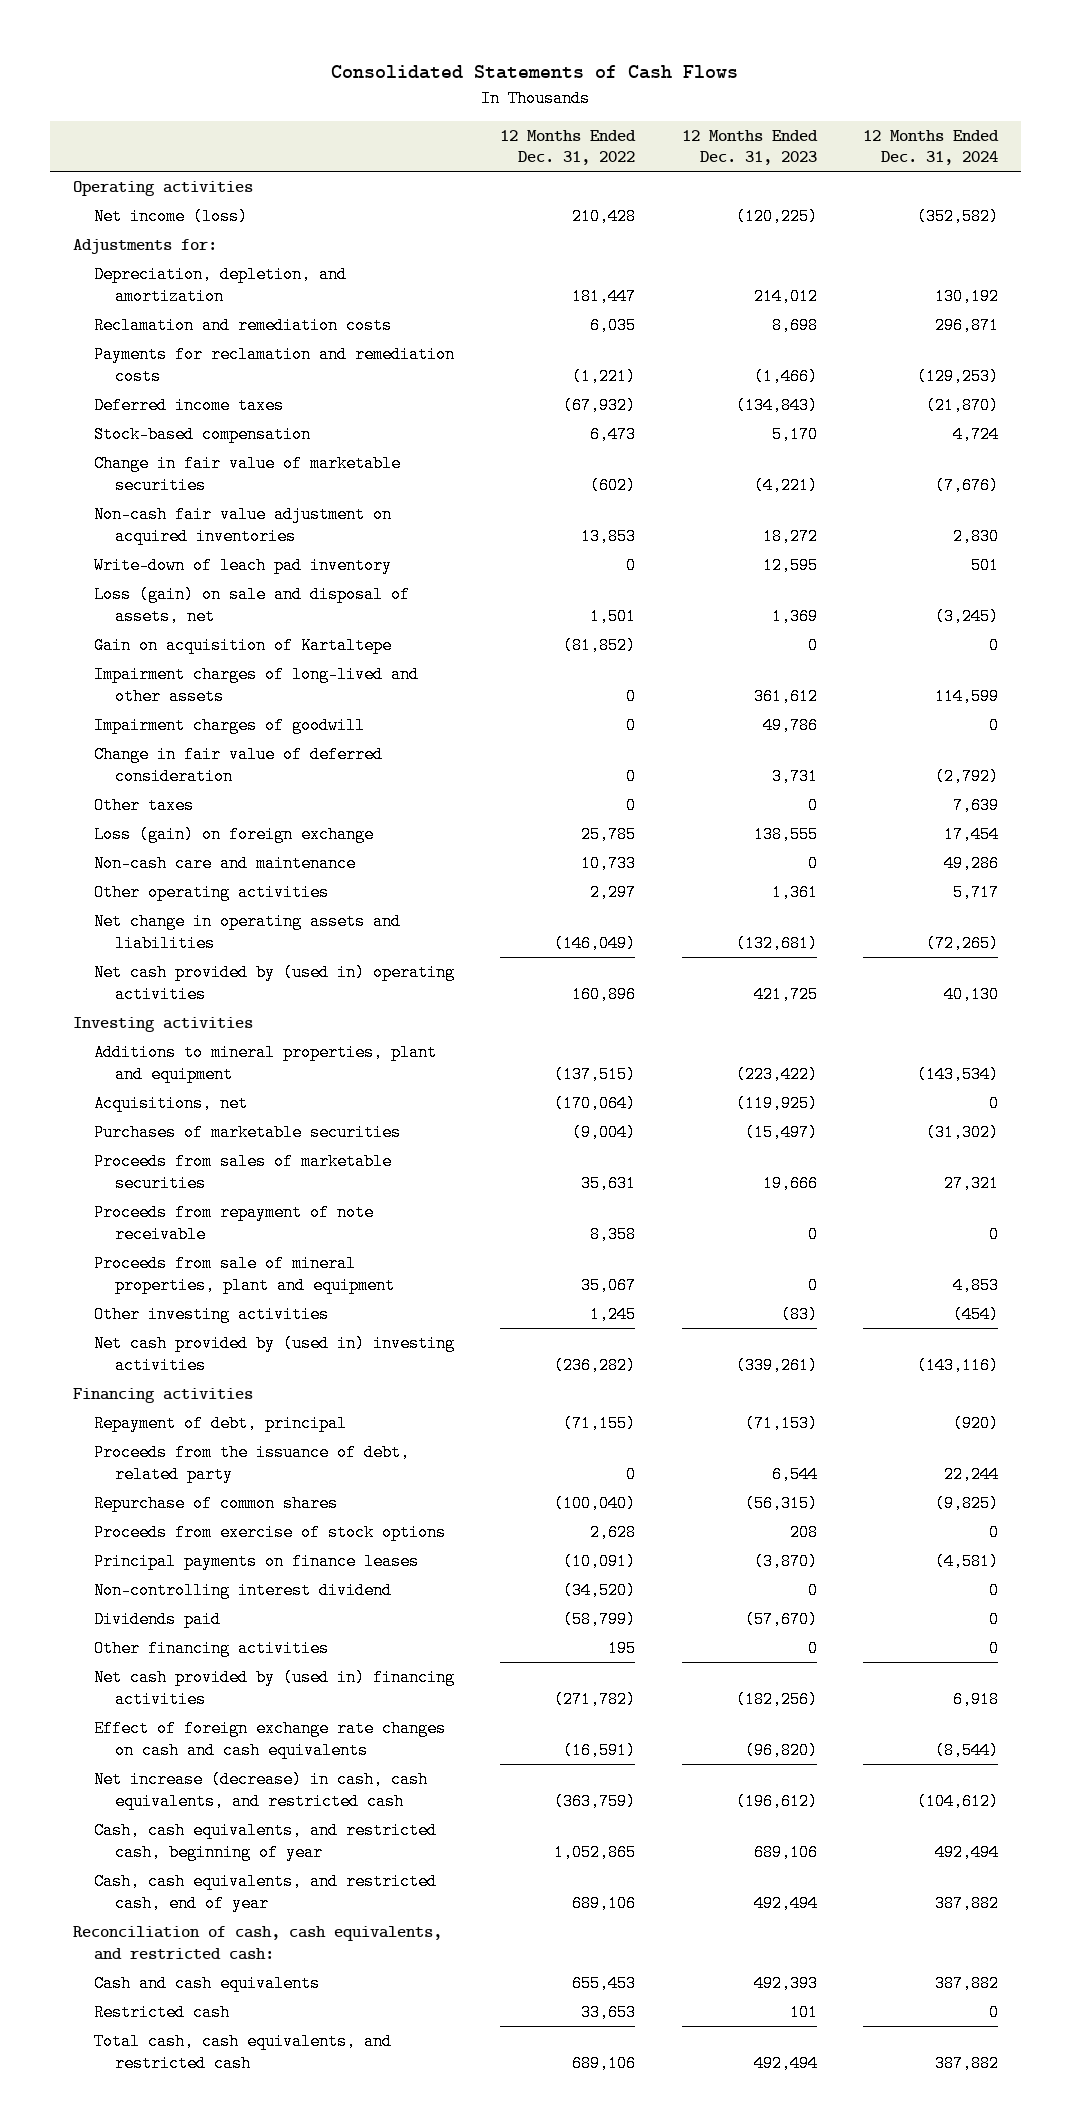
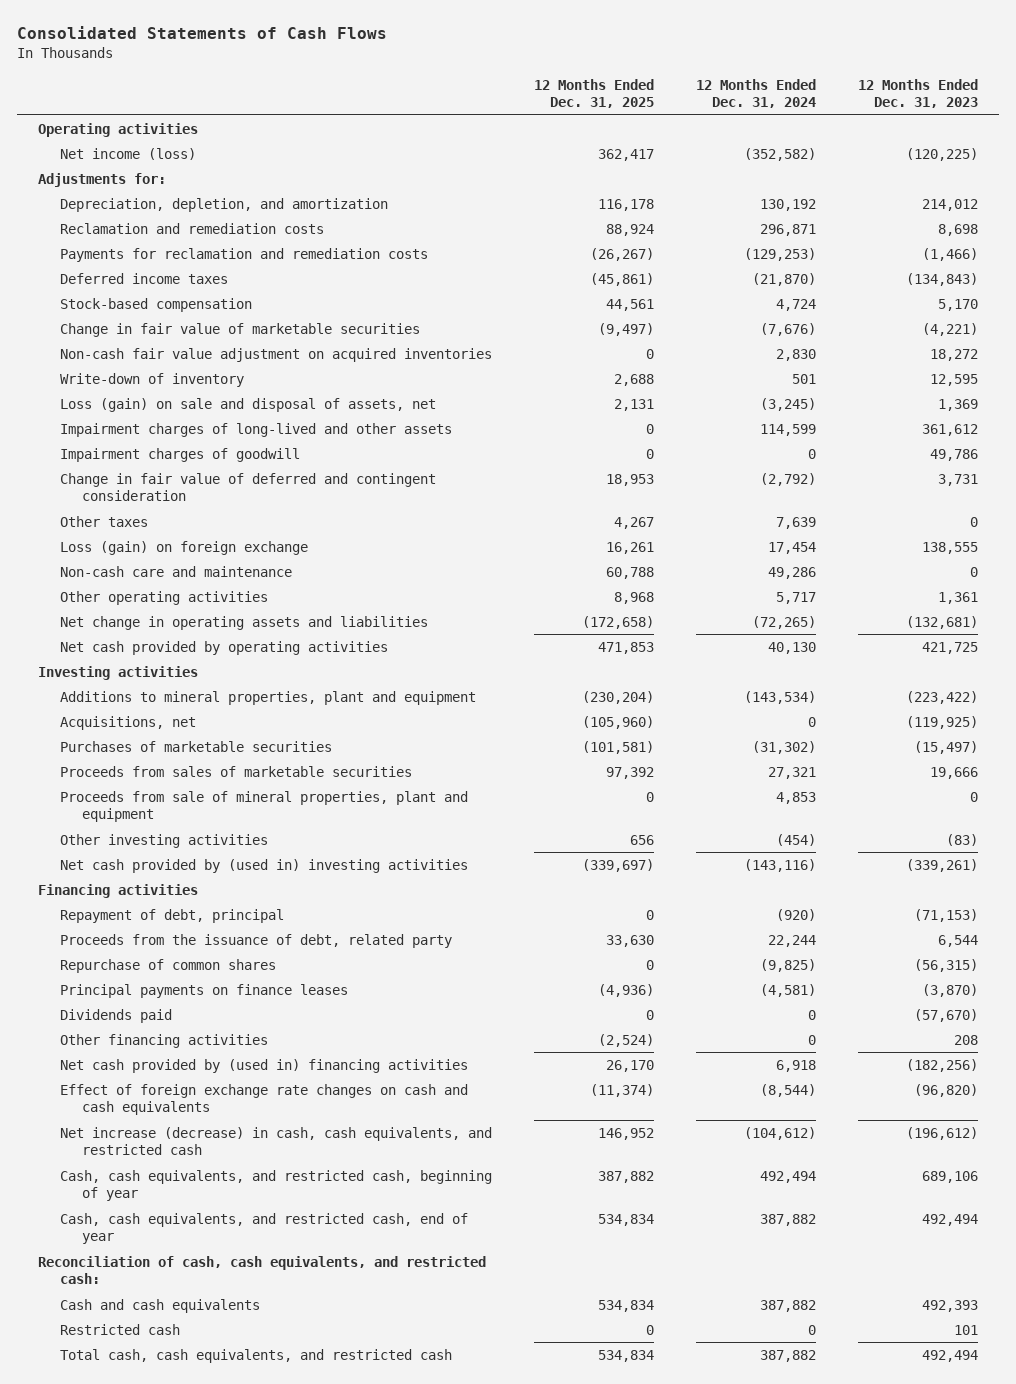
- | 12 Months Ended Dec. 31, 2022 | 12 Months Ended Dec. 31, 2023 | 12 Months Ended Dec. 31, 2024
+ | 12 Months Ended Dec. 31, 2025 | 12 Months Ended Dec. 31, 2024 | 12 Months Ended Dec. 31, 2023
- Write-down of leach pad inventory | 0 | 12,595 | 501
+ Write-down of inventory | 2,688 | 501 | 12,595
- Gain on acquisition of Kartaltepe | (81,852) | 0 | 0
- Change in fair value of deferred consideration | 0 | 3,731 | (2,792)
+ Change in fair value of deferred and contingent consideration | 18,953 | (2,792) | 3,731
- Net cash provided by (used in) operating activities | 160,896 | 421,725 | 40,130
+ Net cash provided by operating activities | 471,853 | 40,130 | 421,725
- Proceeds from repayment of note receivable | 8,358 | 0 | 0
- Proceeds from exercise of stock options | 2,628 | 208 | 0
- Non-controlling interest dividend | (34,520) | 0 | 0
- Other financing activities | 195 | 0 | 0
+ Other financing activities | (2,524) | 0 | 208

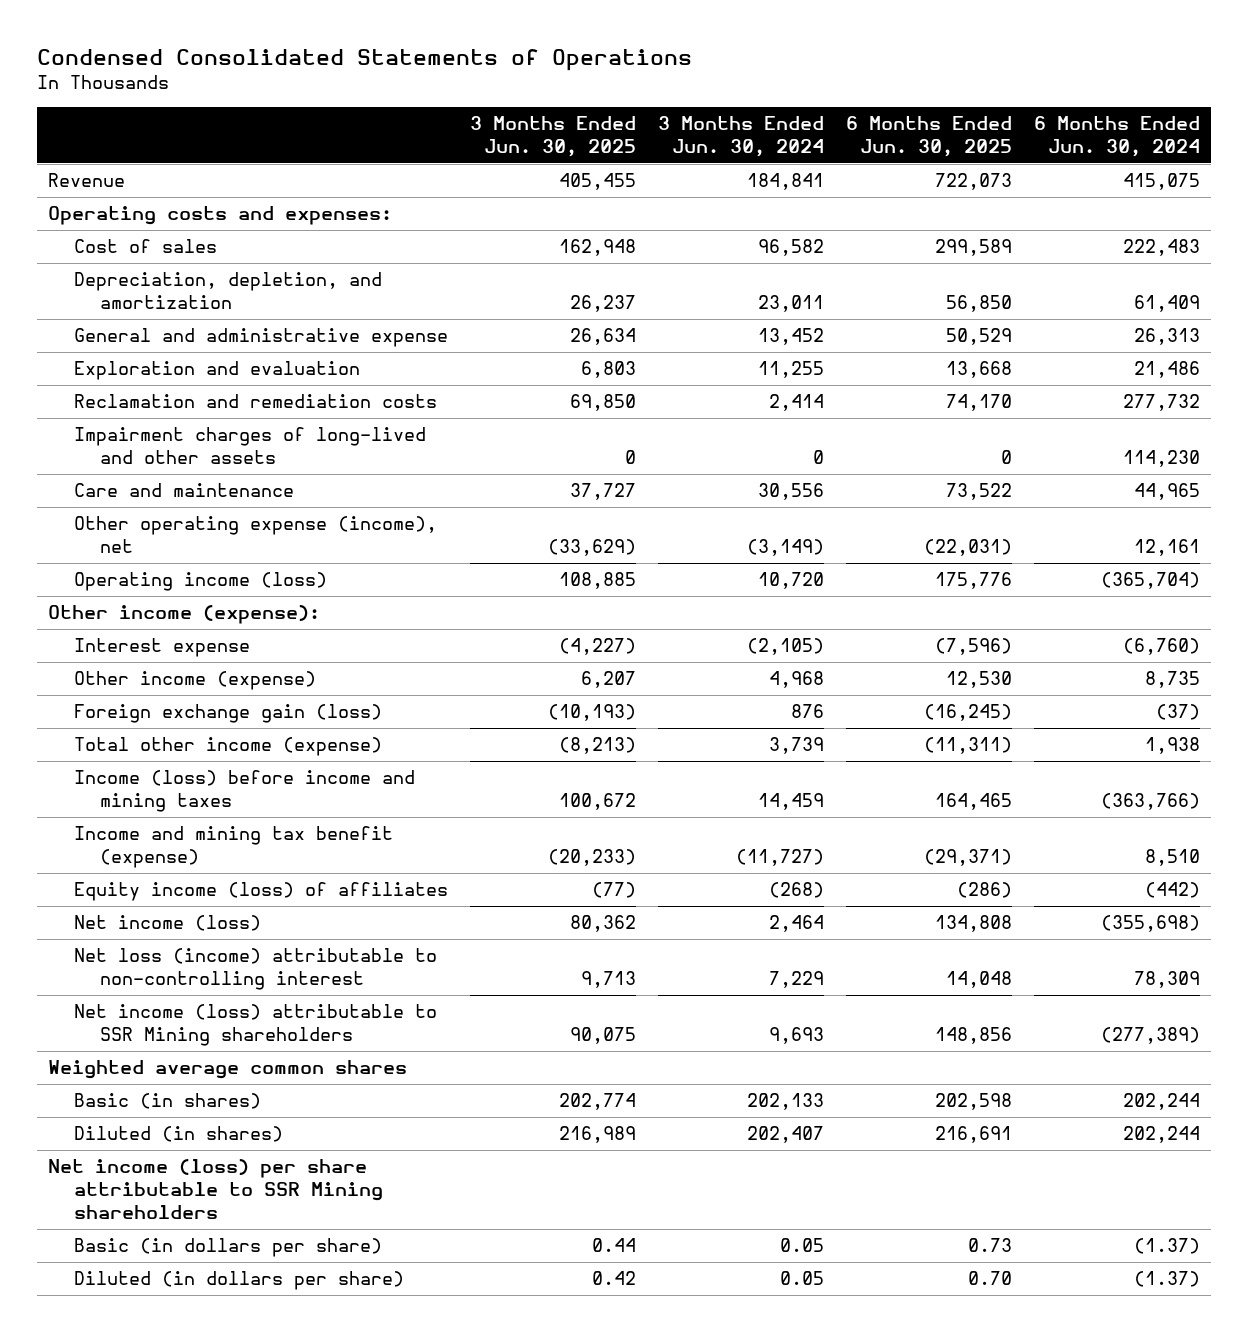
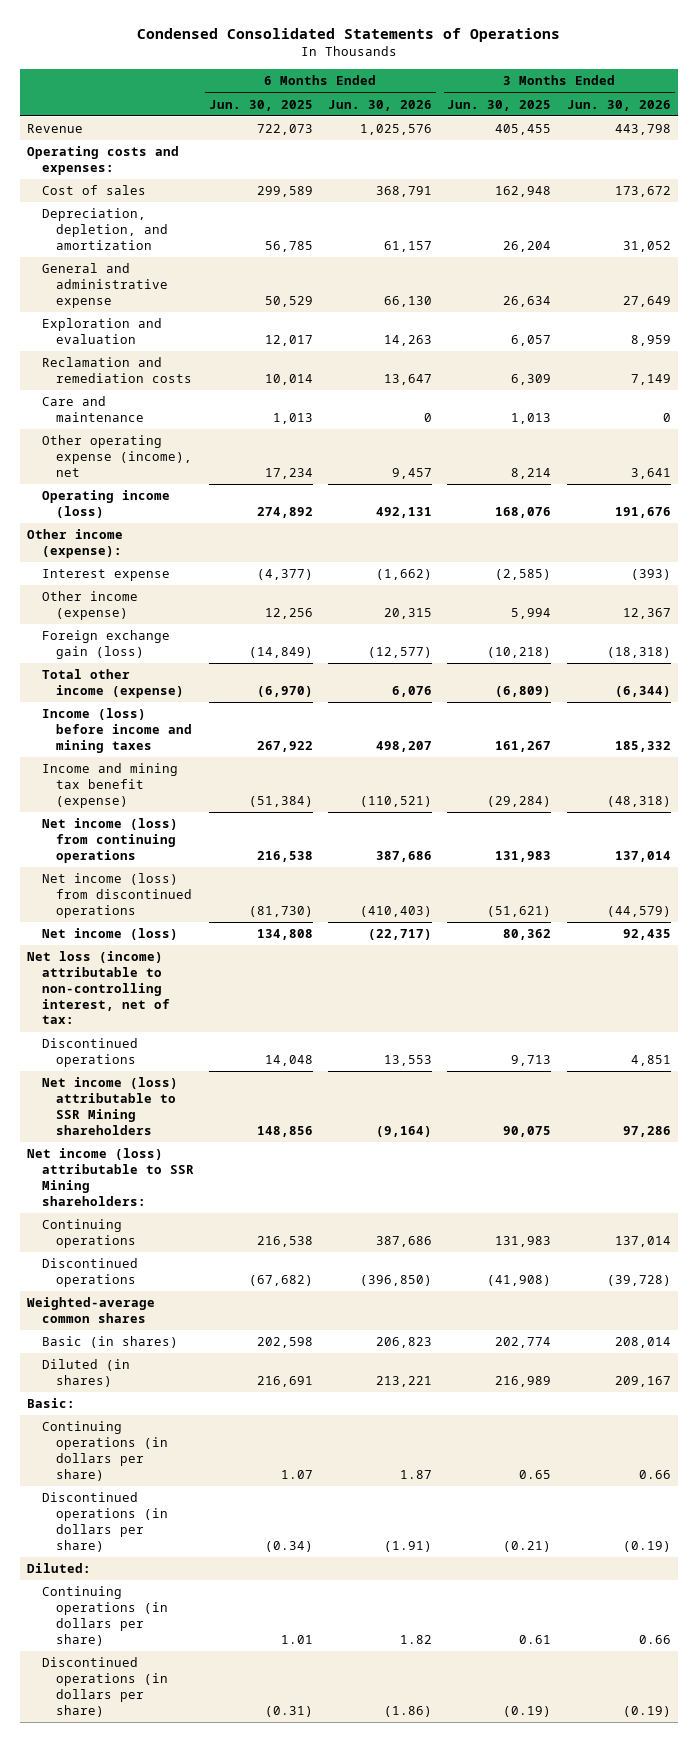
- | 3 Months Ended Jun. 30, 2025 | 3 Months Ended Jun. 30, 2024 | 6 Months Ended Jun. 30, 2025 | 6 Months Ended Jun. 30, 2024
+ | 6 Months Ended Jun. 30, 2025 | 6 Months Ended Jun. 30, 2026 | 3 Months Ended Jun. 30, 2025 | 3 Months Ended Jun. 30, 2026
- Depreciation, depletion, and amortization | 26,237 | 23,011 | 56,850 | 61,409
+ Depreciation, depletion, and amortization | 56,785 | 61,157 | 26,204 | 31,052
- Exploration and evaluation | 6,803 | 11,255 | 13,668 | 21,486
- Reclamation and remediation costs | 69,850 | 2,414 | 74,170 | 277,732
- Impairment charges of long-lived and other assets | 0 | 0 | 0 | 114,230
- Care and maintenance | 37,727 | 30,556 | 73,522 | 44,965
- Other operating expense (income), net | (33,629) | (3,149) | (22,031) | 12,161
- Operating income (loss) | 108,885 | 10,720 | 175,776 | (365,704)
+ Exploration and evaluation | 12,017 | 14,263 | 6,057 | 8,959
+ Reclamation and remediation costs | 10,014 | 13,647 | 6,309 | 7,149
+ Care and maintenance | 1,013 | 0 | 1,013 | 0
+ Other operating expense (income), net | 17,234 | 9,457 | 8,214 | 3,641
+ Operating income (loss) | 274,892 | 492,131 | 168,076 | 191,676
- Interest expense | (4,227) | (2,105) | (7,596) | (6,760)
- Other income (expense) | 6,207 | 4,968 | 12,530 | 8,735
- Foreign exchange gain (loss) | (10,193) | 876 | (16,245) | (37)
- Total other income (expense) | (8,213) | 3,739 | (11,311) | 1,938
- Income (loss) before income and mining taxes | 100,672 | 14,459 | 164,465 | (363,766)
- Income and mining tax benefit (expense) | (20,233) | (11,727) | (29,371) | 8,510
- Equity income (loss) of affiliates | (77) | (268) | (286) | (442)
+ Interest expense | (4,377) | (1,662) | (2,585) | (393)
+ Other income (expense) | 12,256 | 20,315 | 5,994 | 12,367
+ Foreign exchange gain (loss) | (14,849) | (12,577) | (10,218) | (18,318)
+ Total other income (expense) | (6,970) | 6,076 | (6,809) | (6,344)
+ Income (loss) before income and mining taxes | 267,922 | 498,207 | 161,267 | 185,332
+ Income and mining tax benefit (expense) | (51,384) | (110,521) | (29,284) | (48,318)
+ Net income (loss) from continuing operations | 216,538 | 387,686 | 131,983 | 137,014
+ Net income (loss) from discontinued operations | (81,730) | (410,403) | (51,621) | (44,579)
- Net loss (income) attributable to non-controlling interest | 9,713 | 7,229 | 14,048 | 78,309
+ Net loss (income) attributable to non-controlling interest, net of tax:
+ Discontinued operations | 14,048 | 13,553 | 9,713 | 4,851
- Weighted average common shares
+ Net income (loss) attributable to SSR Mining shareholders:
+ Continuing operations | 216,538 | 387,686 | 131,983 | 137,014
+ Discontinued operations | (67,682) | (396,850) | (41,908) | (39,728)
+ Weighted-average common shares
- Net income (loss) per share attributable to SSR Mining shareholders
- Basic (in dollars per share) | 0.44 | 0.05 | 0.73 | (1.37)
- Diluted (in dollars per share) | 0.42 | 0.05 | 0.70 | (1.37)
+ Basic:
+ Continuing operations (in dollars per share) | 1.07 | 1.87 | 0.65 | 0.66
+ Discontinued operations (in dollars per share) | (0.34) | (1.91) | (0.21) | (0.19)
+ Diluted:
+ Continuing operations (in dollars per share) | 1.01 | 1.82 | 0.61 | 0.66
+ Discontinued operations (in dollars per share) | (0.31) | (1.86) | (0.19) | (0.19)

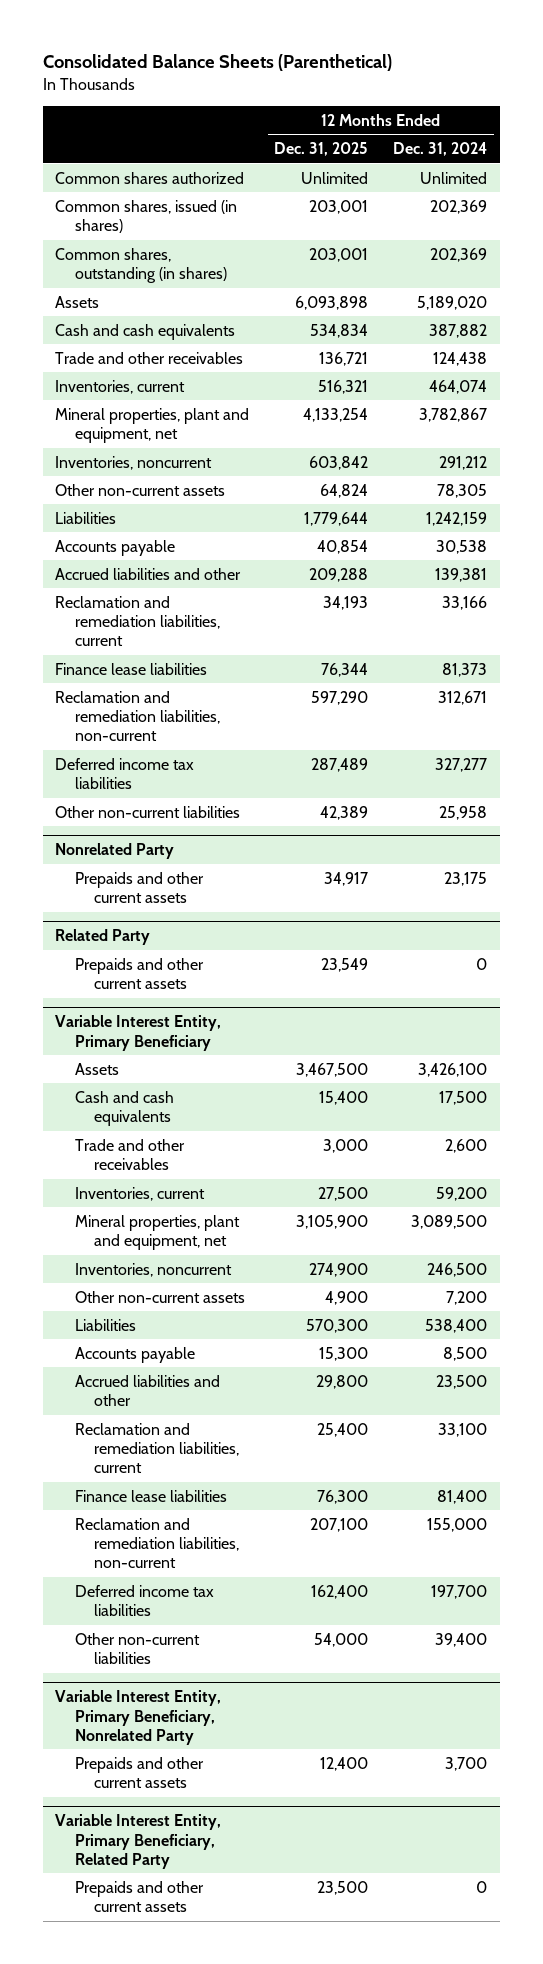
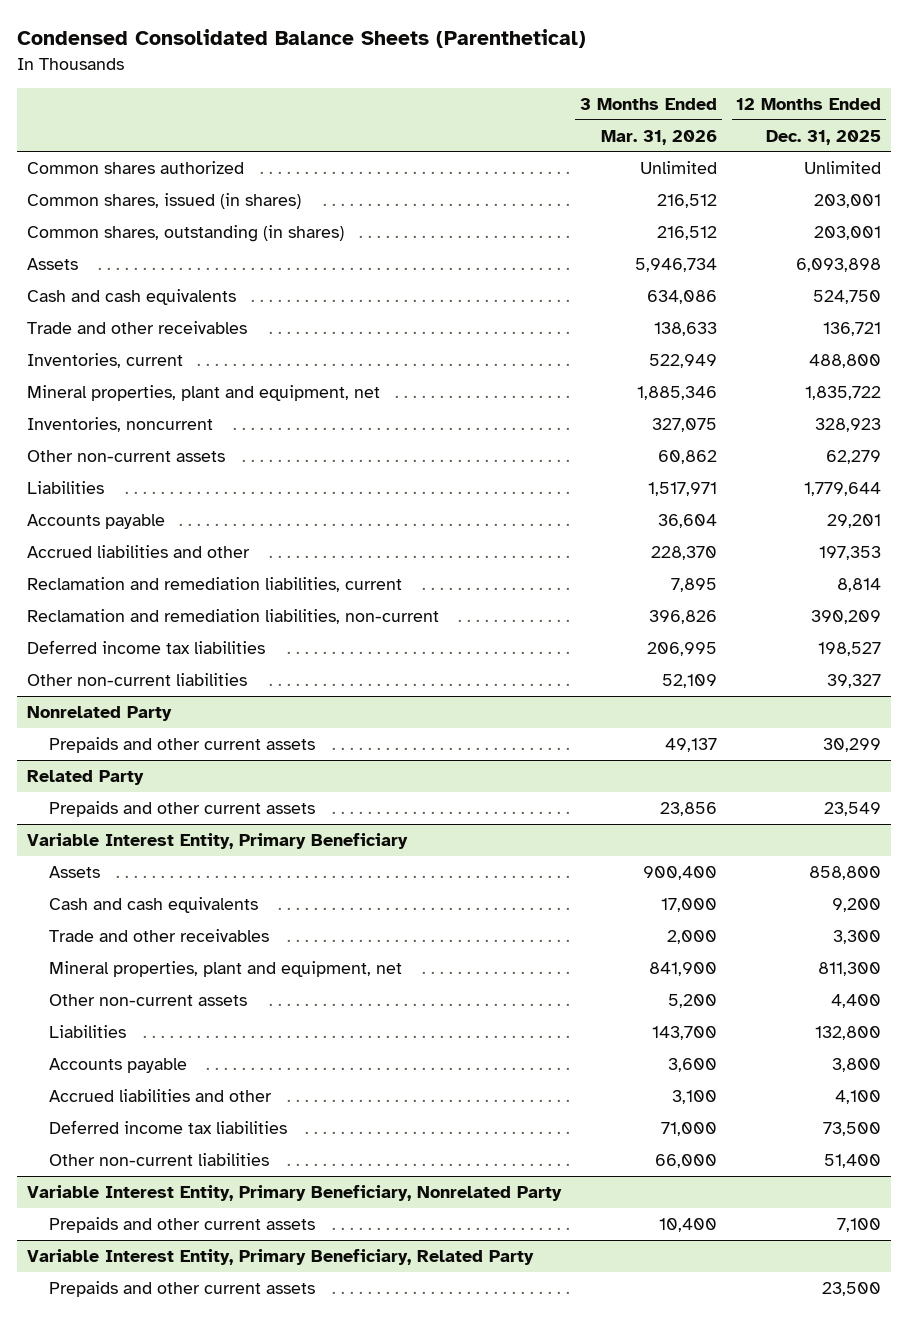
- Consolidated Balance Sheets (Parenthetical)
+ Condensed Consolidated Balance Sheets (Parenthetical)
- | 12 Months Ended Dec. 31, 2025 | 12 Months Ended Dec. 31, 2024
+ | 3 Months Ended Mar. 31, 2026 | 12 Months Ended Dec. 31, 2025
- Cash and cash equivalents | 534,834 | 387,882
+ Cash and cash equivalents | 634,086 | 524,750
- Inventories, current | 516,321 | 464,074
- Mineral properties, plant and equipment, net | 4,133,254 | 3,782,867
- Inventories, noncurrent | 603,842 | 291,212
- Other non-current assets | 64,824 | 78,305
+ Inventories, current | 522,949 | 488,800
+ Mineral properties, plant and equipment, net | 1,885,346 | 1,835,722
+ Inventories, noncurrent | 327,075 | 328,923
+ Other non-current assets | 60,862 | 62,279
- Accounts payable | 40,854 | 30,538
- Accrued liabilities and other | 209,288 | 139,381
- Reclamation and remediation liabilities, current | 34,193 | 33,166
- Finance lease liabilities | 76,344 | 81,373
- Reclamation and remediation liabilities, non-current | 597,290 | 312,671
- Deferred income tax liabilities | 287,489 | 327,277
- Other non-current liabilities | 42,389 | 25,958
+ Accounts payable | 36,604 | 29,201
+ Accrued liabilities and other | 228,370 | 197,353
+ Reclamation and remediation liabilities, current | 7,895 | 8,814
+ Reclamation and remediation liabilities, non-current | 396,826 | 390,209
+ Deferred income tax liabilities | 206,995 | 198,527
+ Other non-current liabilities | 52,109 | 39,327
@ Nonrelated Party
- Prepaids and other current assets | 34,917 | 23,175
+ Prepaids and other current assets | 49,137 | 30,299
@ Variable Interest Entity, Primary Beneficiary
- Assets | 3,467,500 | 3,426,100
- Cash and cash equivalents | 15,400 | 17,500
- Trade and other receivables | 3,000 | 2,600
- Inventories, current | 27,500 | 59,200
- Mineral properties, plant and equipment, net | 3,105,900 | 3,089,500
- Inventories, noncurrent | 274,900 | 246,500
- Other non-current assets | 4,900 | 7,200
- Liabilities | 570,300 | 538,400
- Accounts payable | 15,300 | 8,500
- Accrued liabilities and other | 29,800 | 23,500
- Reclamation and remediation liabilities, current | 25,400 | 33,100
- Finance lease liabilities | 76,300 | 81,400
- Reclamation and remediation liabilities, non-current | 207,100 | 155,000
- Deferred income tax liabilities | 162,400 | 197,700
- Other non-current liabilities | 54,000 | 39,400
+ Assets | 900,400 | 858,800
+ Cash and cash equivalents | 17,000 | 9,200
+ Trade and other receivables | 2,000 | 3,300
+ Mineral properties, plant and equipment, net | 841,900 | 811,300
+ Other non-current assets | 5,200 | 4,400
+ Liabilities | 143,700 | 132,800
+ Accounts payable | 3,600 | 3,800
+ Accrued liabilities and other | 3,100 | 4,100
+ Deferred income tax liabilities | 71,000 | 73,500
+ Other non-current liabilities | 66,000 | 51,400
@ Variable Interest Entity, Primary Beneficiary, Nonrelated Party
- Prepaids and other current assets | 12,400 | 3,700
+ Prepaids and other current assets | 10,400 | 7,100

